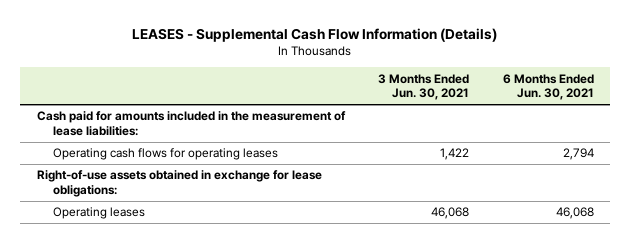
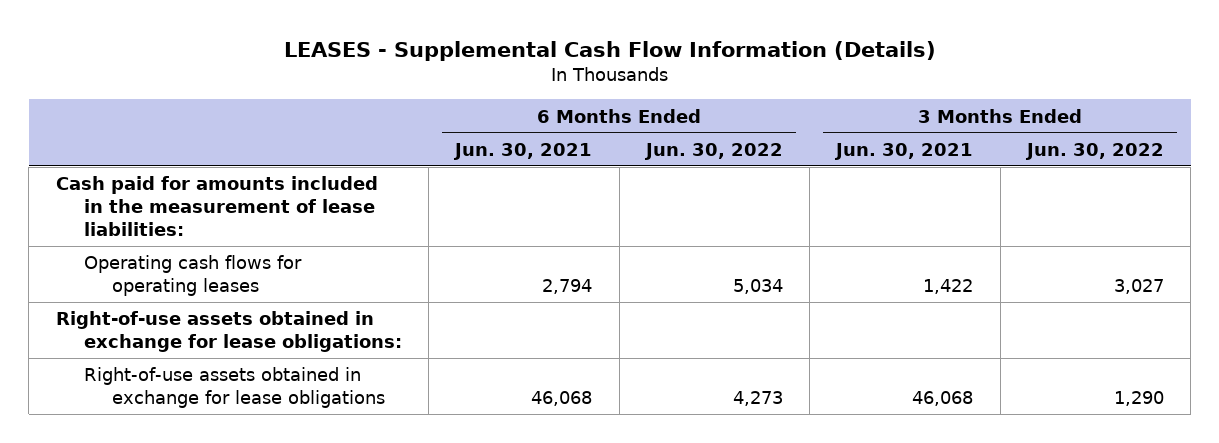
- | 3 Months Ended Jun. 30, 2021 | 6 Months Ended Jun. 30, 2021
+ | 6 Months Ended Jun. 30, 2021 | 6 Months Ended Jun. 30, 2022 | 3 Months Ended Jun. 30, 2021 | 3 Months Ended Jun. 30, 2022
- Operating leases | 46,068 | 46,068
+ Right-of-use assets obtained in exchange for lease obligations | 46,068 | 4,273 | 46,068 | 1,290

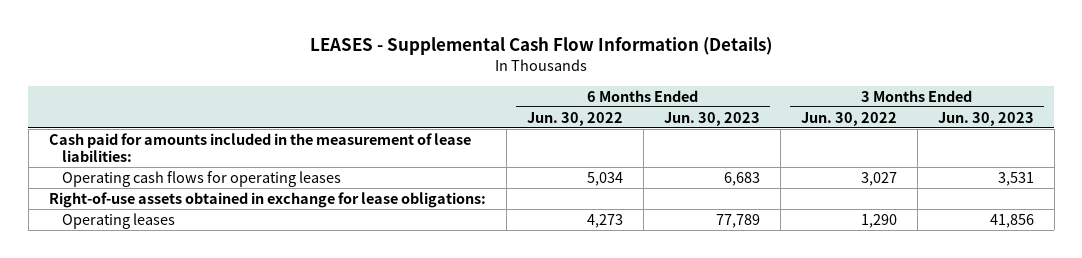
- | 6 Months Ended Jun. 30, 2021 | 6 Months Ended Jun. 30, 2022 | 3 Months Ended Jun. 30, 2021 | 3 Months Ended Jun. 30, 2022
+ | 6 Months Ended Jun. 30, 2022 | 6 Months Ended Jun. 30, 2023 | 3 Months Ended Jun. 30, 2022 | 3 Months Ended Jun. 30, 2023
- Right-of-use assets obtained in exchange for lease obligations | 46,068 | 4,273 | 46,068 | 1,290
+ Operating leases | 4,273 | 77,789 | 1,290 | 41,856

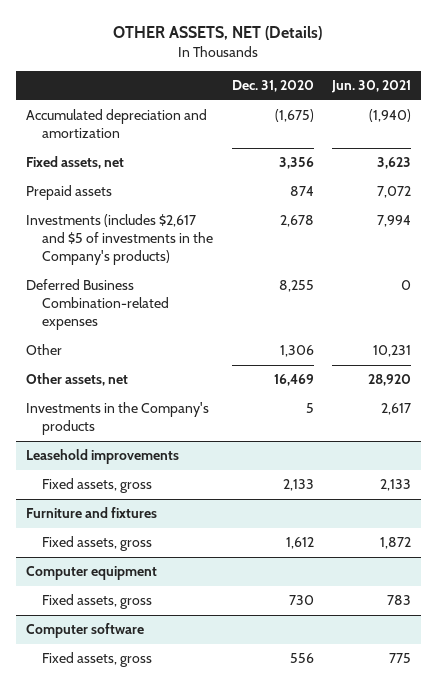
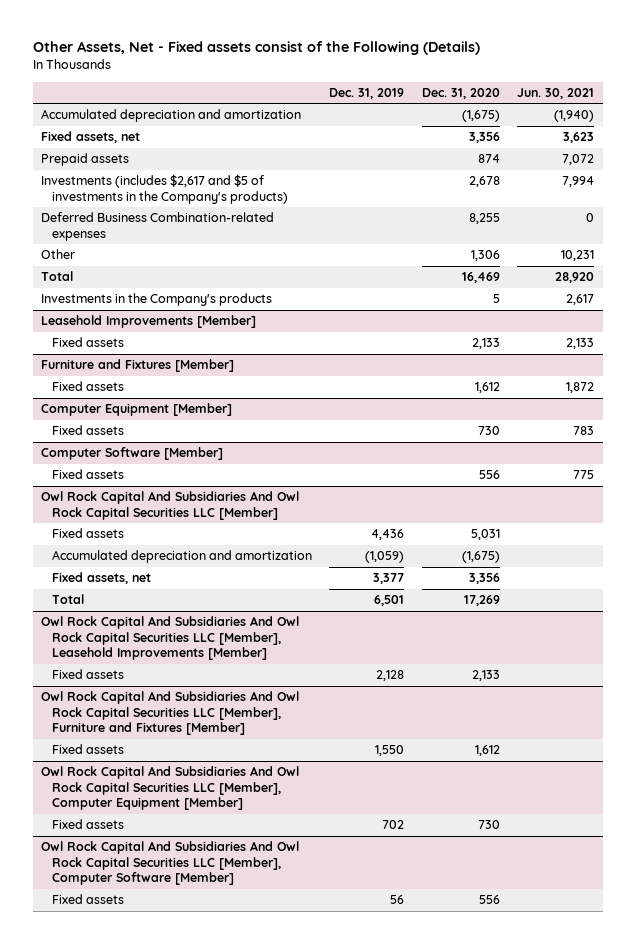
- OTHER ASSETS, NET (Details)
+ Other Assets, Net - Fixed assets consist of the Following (Details)
- | Dec. 31, 2020 | Jun. 30, 2021
+ | Dec. 31, 2019 | Dec. 31, 2020 | Jun. 30, 2021
- Other assets, net | 16,469 | 28,920
+ Total | | 16,469 | 28,920
- Leasehold improvements
- Fixed assets, gross | 2,133 | 2,133
- Furniture and fixtures
- Fixed assets, gross | 1,612 | 1,872
- Computer equipment
- Fixed assets, gross | 730 | 783
- Computer software
- Fixed assets, gross | 556 | 775
+ Leasehold Improvements [Member]
+ Fixed assets | | 2,133 | 2,133
+ Furniture and Fixtures [Member]
+ Fixed assets | | 1,612 | 1,872
+ Computer Equipment [Member]
+ Fixed assets | | 730 | 783
+ Computer Software [Member]
+ Fixed assets | | 556 | 775
+ Owl Rock Capital And Subsidiaries And Owl Rock Capital Securities LLC [Member]
+ Fixed assets | 4,436 | 5,031 |
+ Accumulated depreciation and amortization | (1,059) | (1,675) |
+ Fixed assets, net | 3,377 | 3,356 |
+ Total | 6,501 | 17,269 |
+ Owl Rock Capital And Subsidiaries And Owl Rock Capital Securities LLC [Member], Leasehold Improvements [Member]
+ Fixed assets | 2,128 | 2,133 |
+ Owl Rock Capital And Subsidiaries And Owl Rock Capital Securities LLC [Member], Furniture and Fixtures [Member]
+ Fixed assets | 1,550 | 1,612 |
+ Owl Rock Capital And Subsidiaries And Owl Rock Capital Securities LLC [Member], Computer Equipment [Member]
+ Fixed assets | 702 | 730 |
+ Owl Rock Capital And Subsidiaries And Owl Rock Capital Securities LLC [Member], Computer Software [Member]
+ Fixed assets | 56 | 556 |

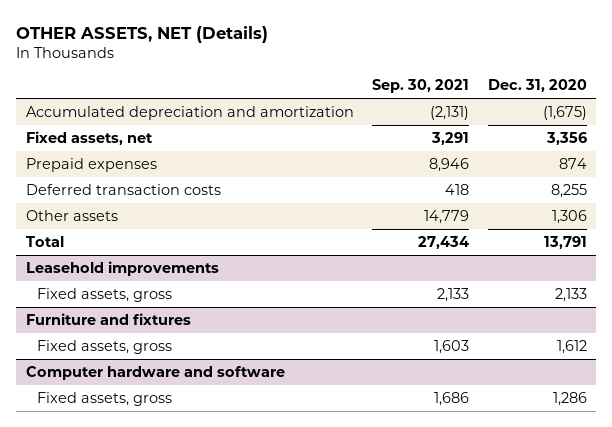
- Other Assets, Net - Fixed assets consist of the Following (Details)
+ OTHER ASSETS, NET (Details)
- | Dec. 31, 2019 | Dec. 31, 2020 | Jun. 30, 2021
+ | Sep. 30, 2021 | Dec. 31, 2020
- Prepaid assets | | 874 | 7,072
- Investments (includes $2,617 and $5 of investments in the Company's products) | | 2,678 | 7,994
- Deferred Business Combination-related expenses | | 8,255 | 0
- Other | | 1,306 | 10,231
- Total | | 16,469 | 28,920
- Investments in the Company's products | | 5 | 2,617
- Leasehold Improvements [Member]
- Fixed assets | | 2,133 | 2,133
- Furniture and Fixtures [Member]
- Fixed assets | | 1,612 | 1,872
- Computer Equipment [Member]
- Fixed assets | | 730 | 783
- Computer Software [Member]
- Fixed assets | | 556 | 775
- Owl Rock Capital And Subsidiaries And Owl Rock Capital Securities LLC [Member]
- Fixed assets | 4,436 | 5,031 |
- Accumulated depreciation and amortization | (1,059) | (1,675) |
- Fixed assets, net | 3,377 | 3,356 |
- Total | 6,501 | 17,269 |
- Owl Rock Capital And Subsidiaries And Owl Rock Capital Securities LLC [Member], Leasehold Improvements [Member]
- Fixed assets | 2,128 | 2,133 |
- Owl Rock Capital And Subsidiaries And Owl Rock Capital Securities LLC [Member], Furniture and Fixtures [Member]
- Fixed assets | 1,550 | 1,612 |
- Owl Rock Capital And Subsidiaries And Owl Rock Capital Securities LLC [Member], Computer Equipment [Member]
- Fixed assets | 702 | 730 |
- Owl Rock Capital And Subsidiaries And Owl Rock Capital Securities LLC [Member], Computer Software [Member]
- Fixed assets | 56 | 556 |
+ Prepaid expenses | 8,946 | 874
+ Deferred transaction costs | 418 | 8,255
+ Other assets | 14,779 | 1,306
+ Total | 27,434 | 13,791
+ Leasehold improvements
+ Fixed assets, gross | 2,133 | 2,133
+ Furniture and fixtures
+ Fixed assets, gross | 1,603 | 1,612
+ Computer hardware and software
+ Fixed assets, gross | 1,686 | 1,286

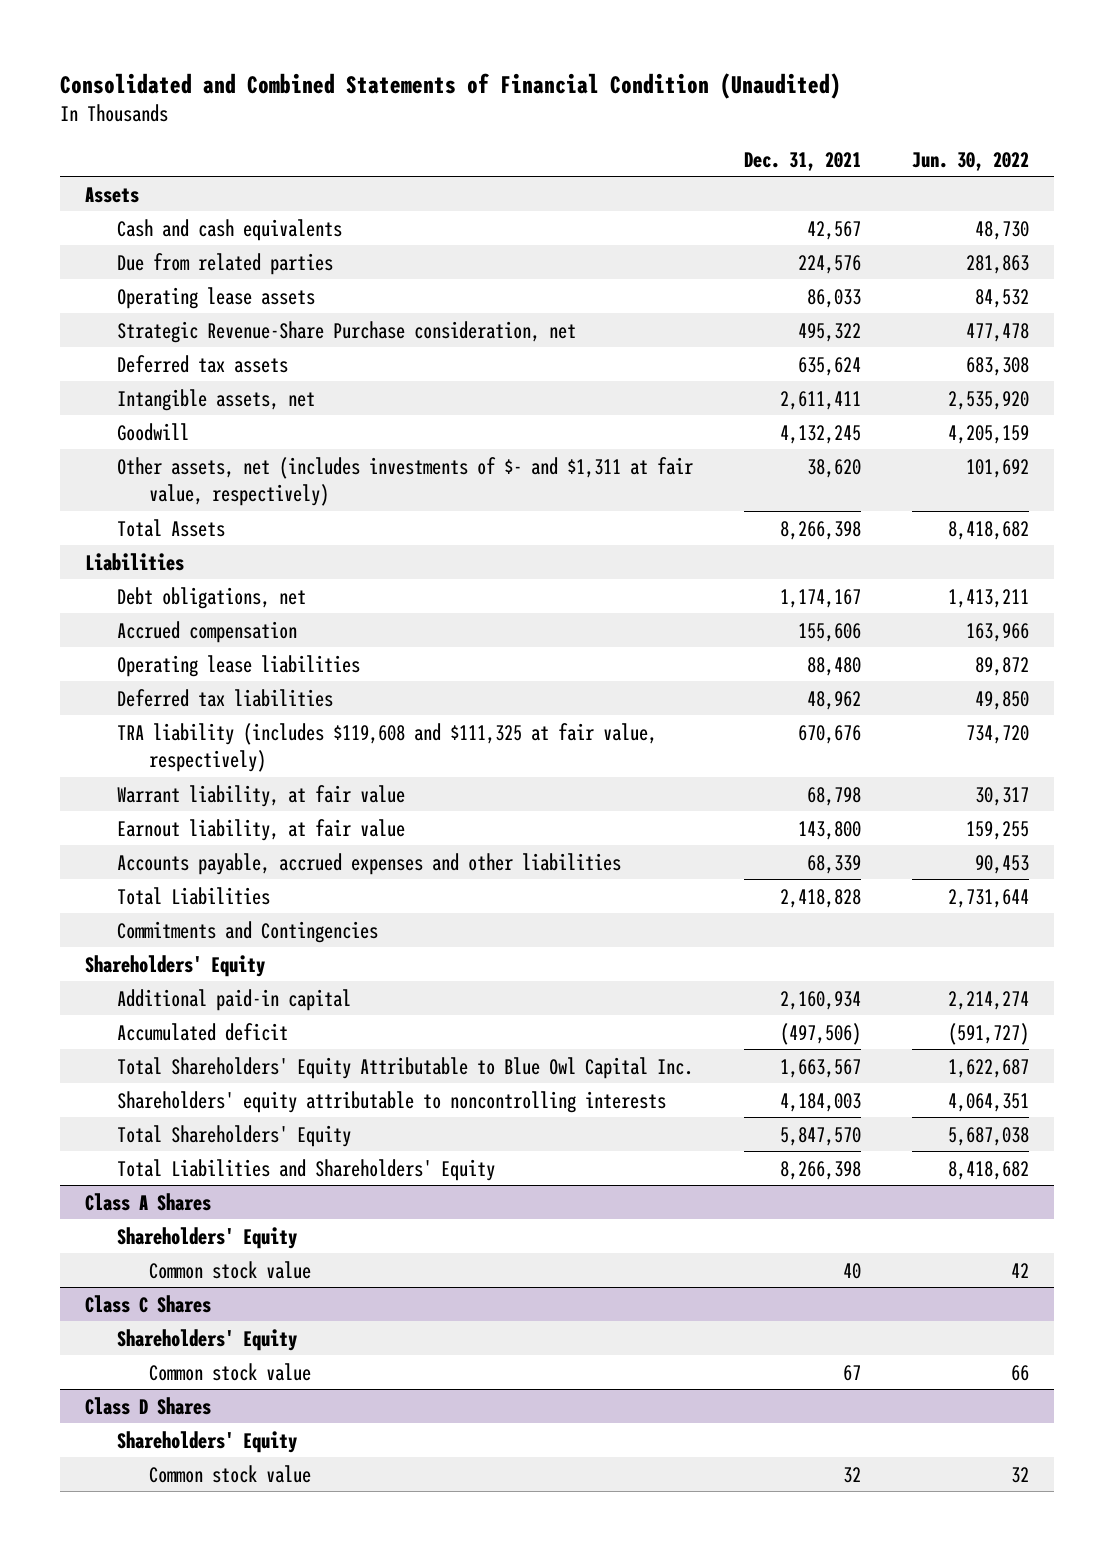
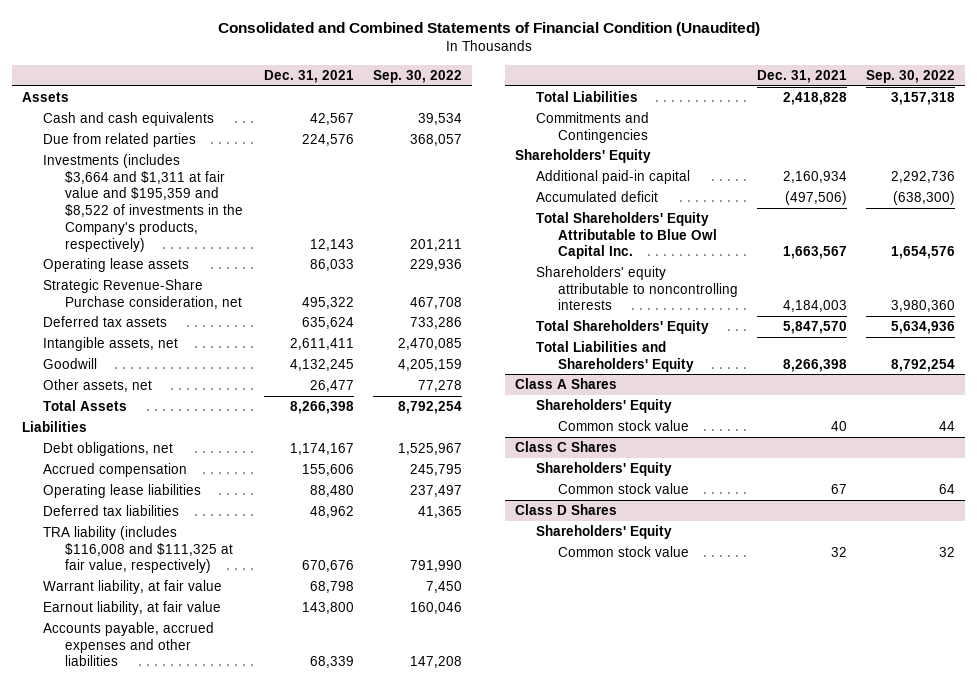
- | Dec. 31, 2021 | Jun. 30, 2022
+ | Dec. 31, 2021 | Sep. 30, 2022
+ Investments (includes $3,664 and $1,311 at fair value and $195,359 and $8,522 of investments in the Company's products, respectively) | 12,143 | 201,211
- Other assets, net (includes investments of $- and $1,311 at fair value, respectively) | 38,620 | 101,692
+ Other assets, net | 26,477 | 77,278
- TRA liability (includes $119,608 and $111,325 at fair value, respectively) | 670,676 | 734,720
+ TRA liability (includes $116,008 and $111,325 at fair value, respectively) | 670,676 | 791,990

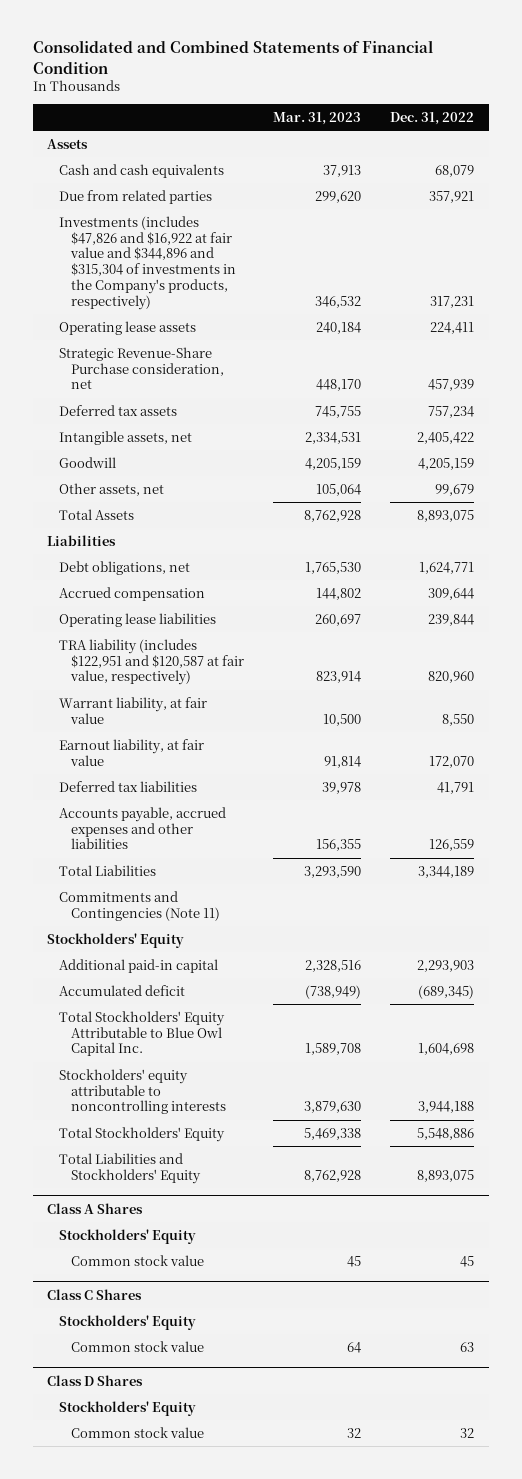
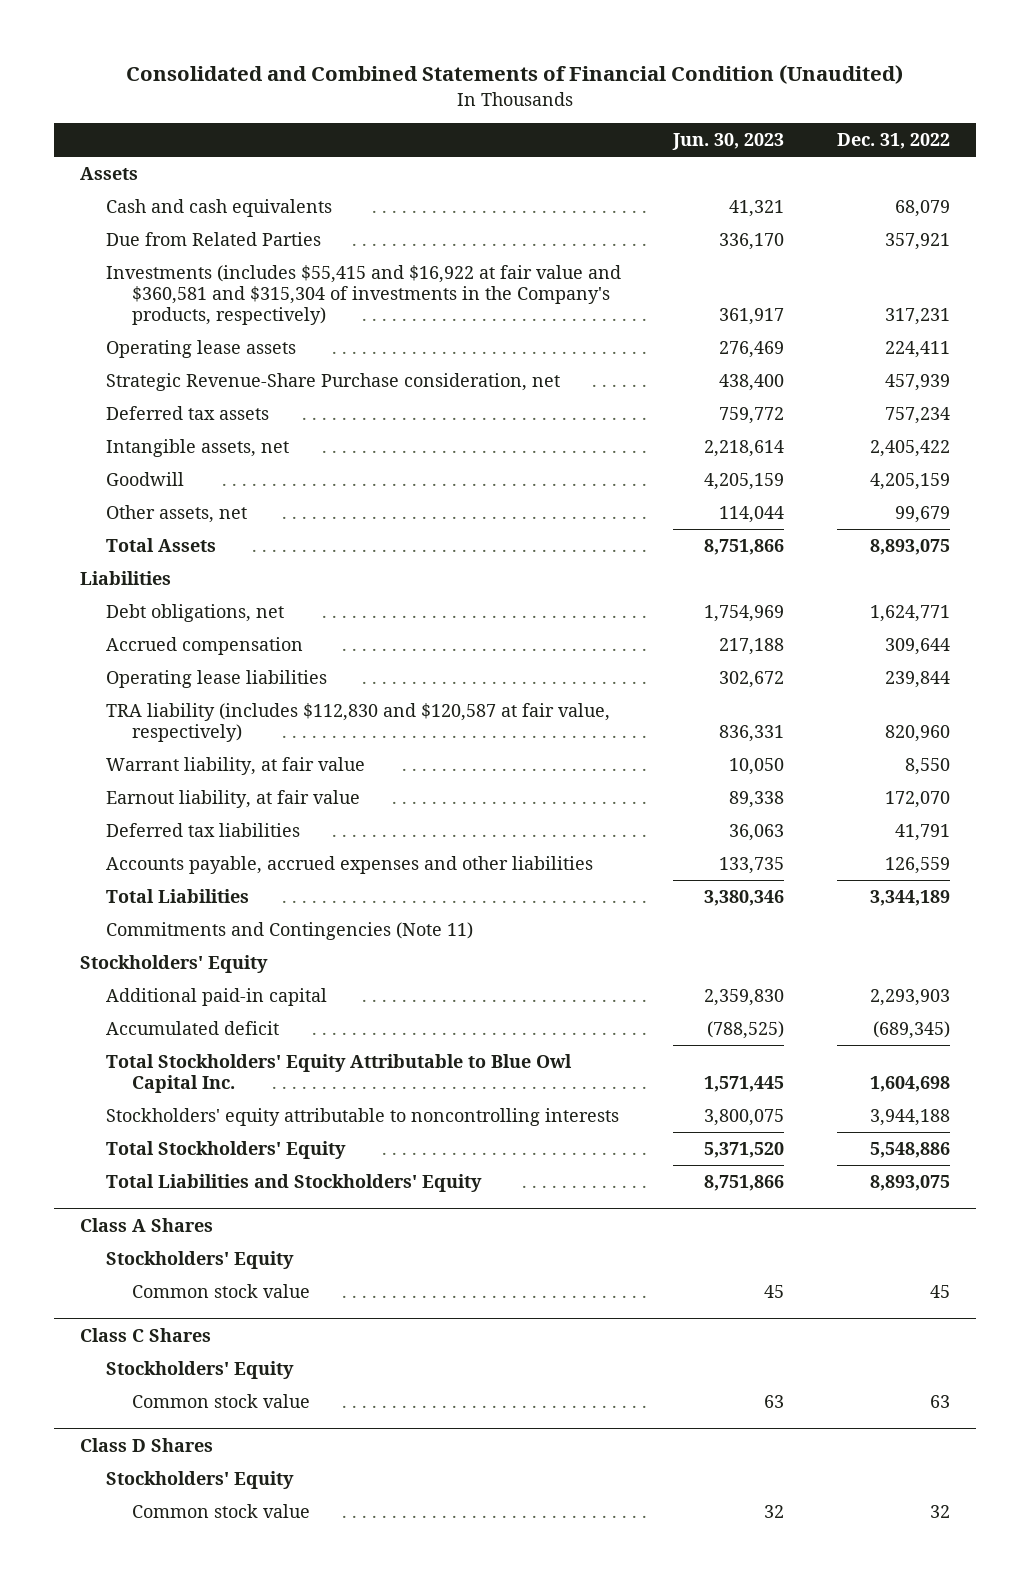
- Consolidated and Combined Statements of Financial Condition
+ Consolidated and Combined Statements of Financial Condition (Unaudited)
- | Mar. 31, 2023 | Dec. 31, 2022
+ | Jun. 30, 2023 | Dec. 31, 2022
- Due from related parties | 299,620 | 357,921
- Investments (includes $47,826 and $16,922 at fair value and $344,896 and $315,304 of investments in the Company's products, respectively) | 346,532 | 317,231
+ Due from Related Parties | 336,170 | 357,921
+ Investments (includes $55,415 and $16,922 at fair value and $360,581 and $315,304 of investments in the Company's products, respectively) | 361,917 | 317,231
- TRA liability (includes $122,951 and $120,587 at fair value, respectively) | 823,914 | 820,960
+ TRA liability (includes $112,830 and $120,587 at fair value, respectively) | 836,331 | 820,960

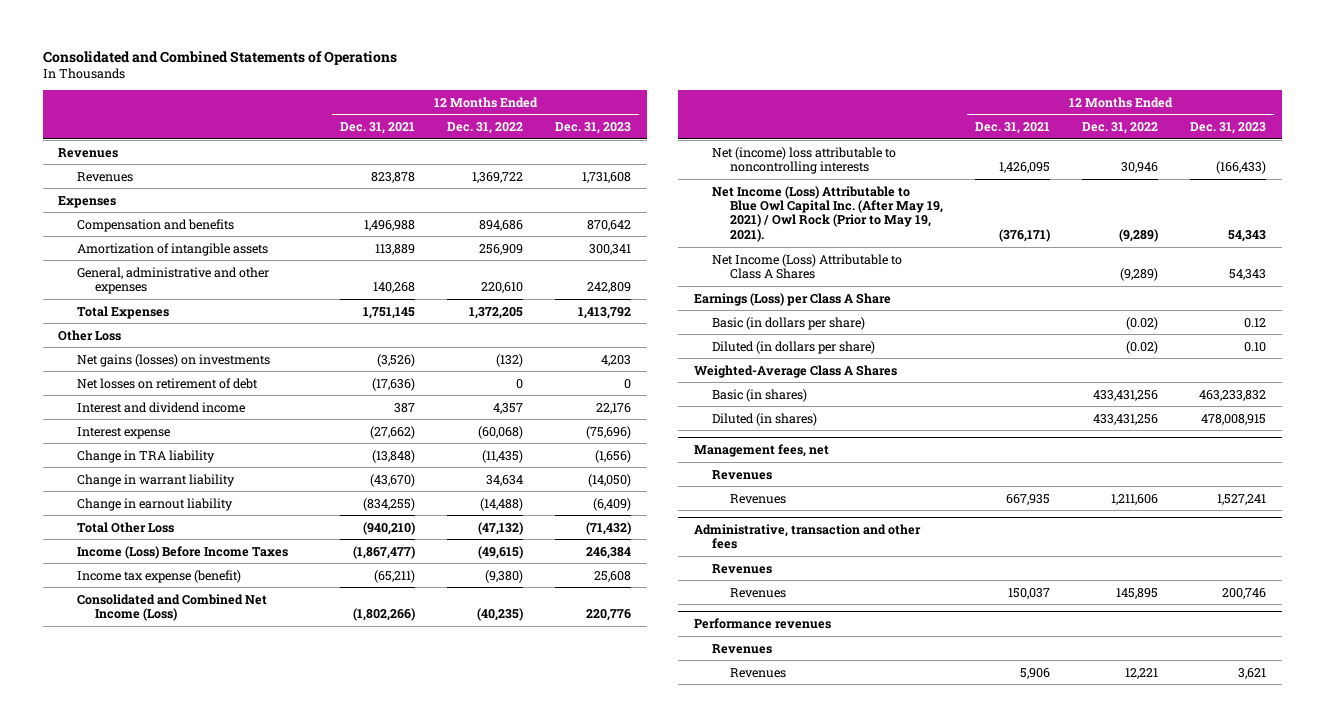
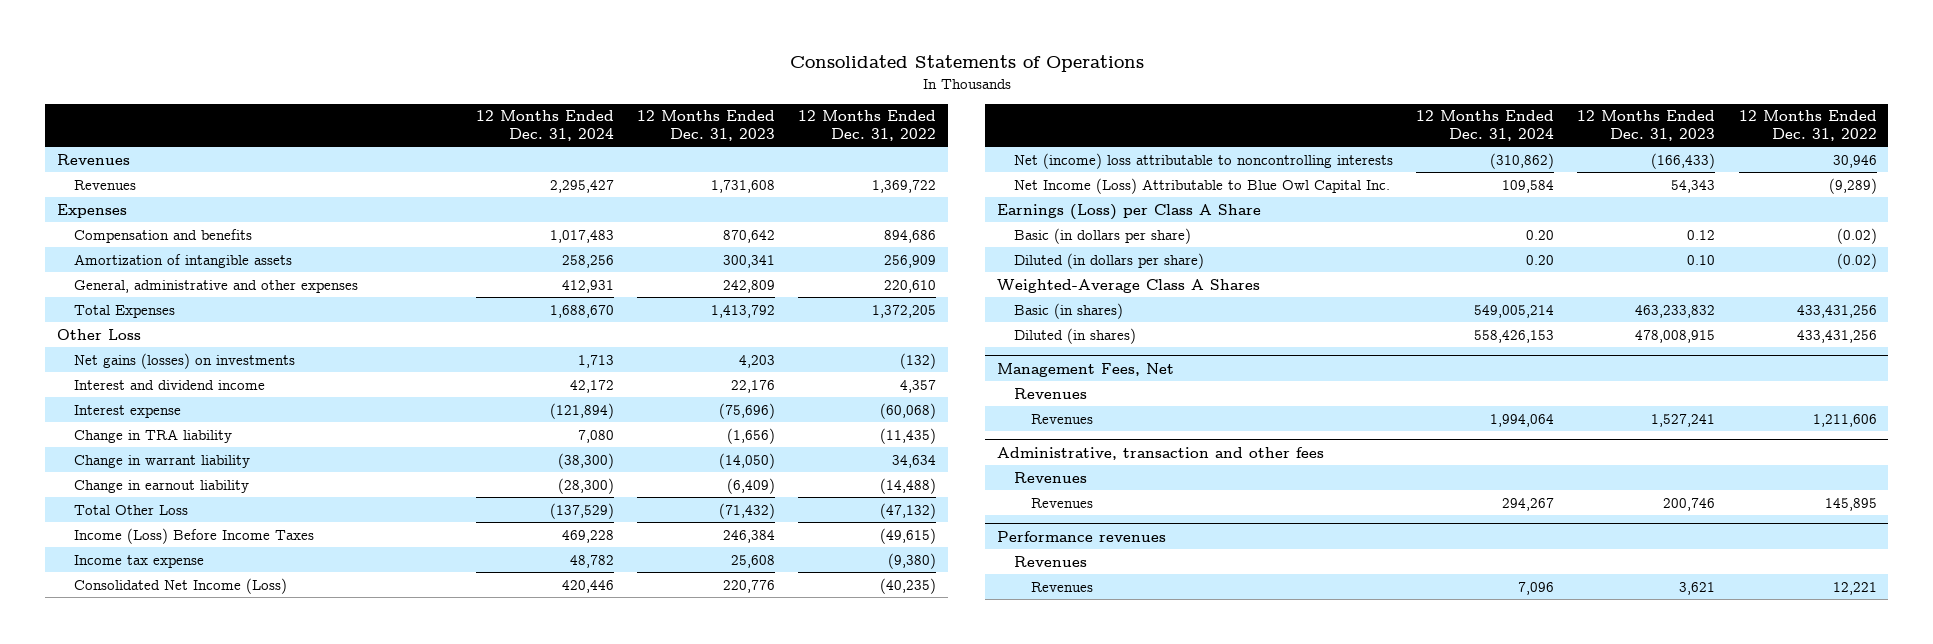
- Consolidated and Combined Statements of Operations
+ Consolidated Statements of Operations
- | 12 Months Ended Dec. 31, 2021 | 12 Months Ended Dec. 31, 2022 | 12 Months Ended Dec. 31, 2023
+ | 12 Months Ended Dec. 31, 2024 | 12 Months Ended Dec. 31, 2023 | 12 Months Ended Dec. 31, 2022
- Net losses on retirement of debt | (17,636) | 0 | 0
- Income tax expense (benefit) | (65,211) | (9,380) | 25,608
- Consolidated and Combined Net Income (Loss) | (1,802,266) | (40,235) | 220,776
+ Income tax expense | 48,782 | 25,608 | (9,380)
+ Consolidated Net Income (Loss) | 420,446 | 220,776 | (40,235)
- Net Income (Loss) Attributable to Blue Owl Capital Inc. (After May 19, 2021) / Owl Rock (Prior to May 19, 2021). | (376,171) | (9,289) | 54,343
- Net Income (Loss) Attributable to Class A Shares | | (9,289) | 54,343
+ Net Income (Loss) Attributable to Blue Owl Capital Inc. | 109,584 | 54,343 | (9,289)
- Management fees, net
+ Management Fees, Net

